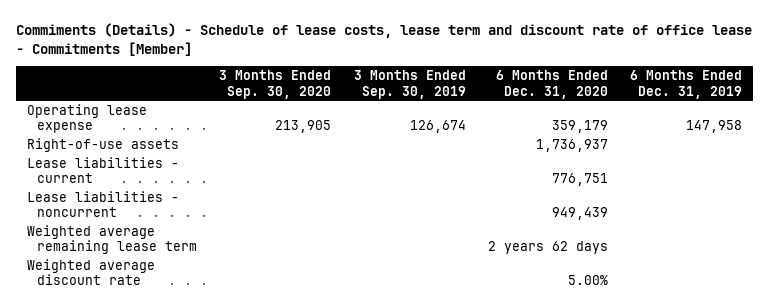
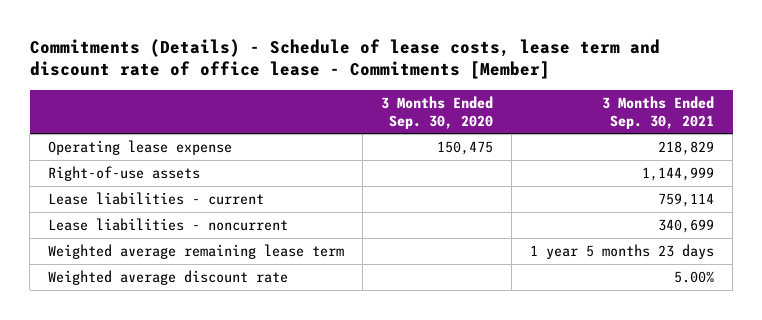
- Commiments (Details) - Schedule of lease costs, lease term and discount rate of office lease - Commitments [Member]
+ Commitments (Details) - Schedule of lease costs, lease term and discount rate of office lease - Commitments [Member]
- | 3 Months Ended Sep. 30, 2020 | 3 Months Ended Sep. 30, 2019 | 6 Months Ended Dec. 31, 2020 | 6 Months Ended Dec. 31, 2019
+ | 3 Months Ended Sep. 30, 2020 | 3 Months Ended Sep. 30, 2021
- Operating lease expense | 213,905 | 126,674 | 359,179 | 147,958
+ Operating lease expense | 150,475 | 218,829

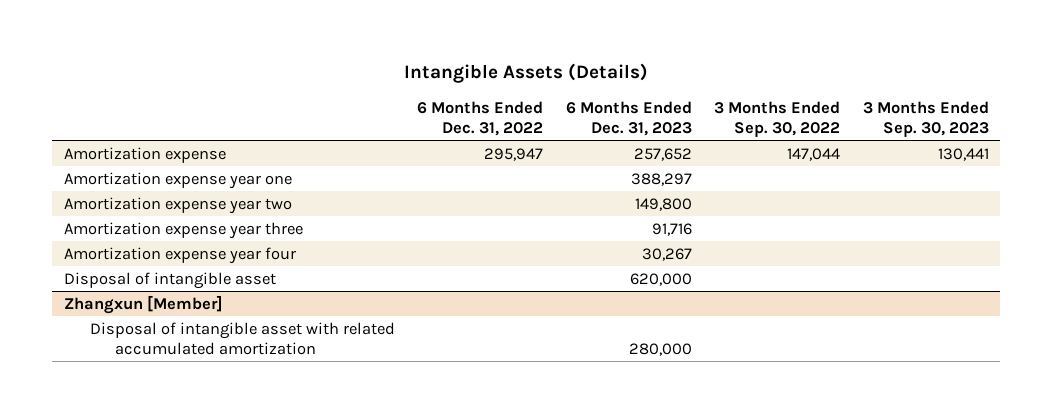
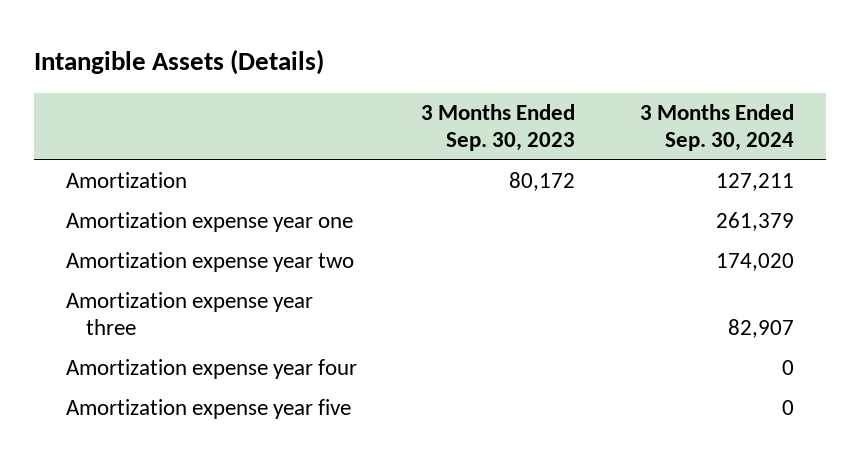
- | 6 Months Ended Dec. 31, 2022 | 6 Months Ended Dec. 31, 2023 | 3 Months Ended Sep. 30, 2022 | 3 Months Ended Sep. 30, 2023
+ | 3 Months Ended Sep. 30, 2023 | 3 Months Ended Sep. 30, 2024
- Amortization expense | 295,947 | 257,652 | 147,044 | 130,441
+ Amortization | 80,172 | 127,211
- Disposal of intangible asset | | 620,000 | |
- Zhangxun [Member]
- Disposal of intangible asset with related accumulated amortization | | 280,000 | |
+ Amortization expense year five | | 0

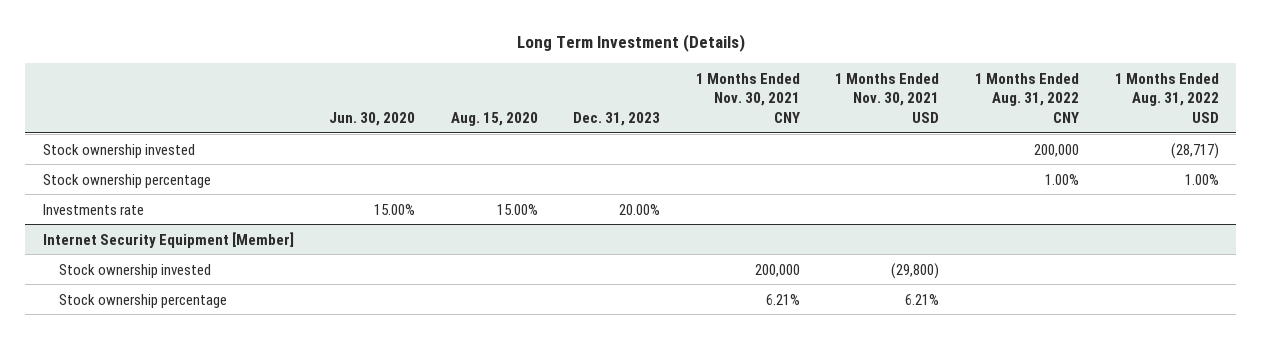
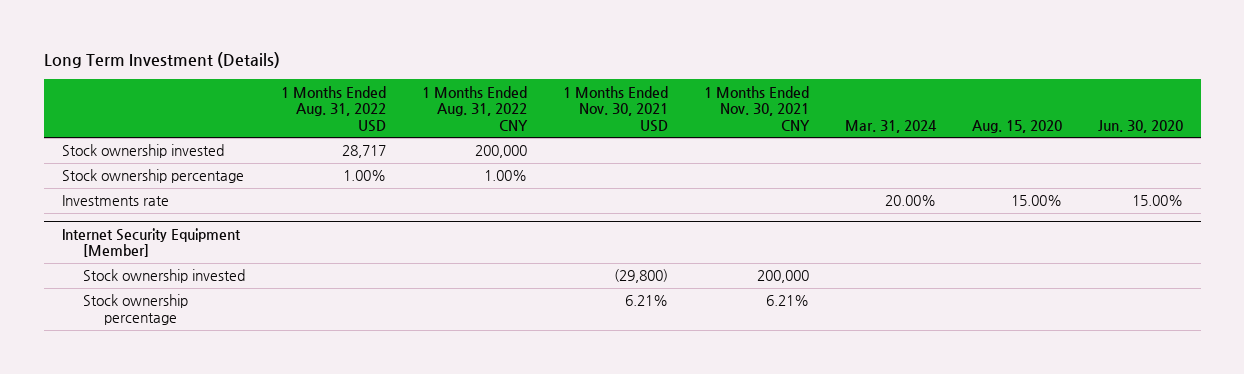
- | Jun. 30, 2020 | Aug. 15, 2020 | Dec. 31, 2023 | 1 Months Ended Nov. 30, 2021 CNY | 1 Months Ended Nov. 30, 2021 USD | 1 Months Ended Aug. 31, 2022 CNY | 1 Months Ended Aug. 31, 2022 USD
+ | 1 Months Ended Aug. 31, 2022 USD | 1 Months Ended Aug. 31, 2022 CNY | 1 Months Ended Nov. 30, 2021 USD | 1 Months Ended Nov. 30, 2021 CNY | Mar. 31, 2024 | Aug. 15, 2020 | Jun. 30, 2020
- Stock ownership invested | | | | | | 200,000 | (28,717)
+ Stock ownership invested | 28,717 | 200,000 | | | | |

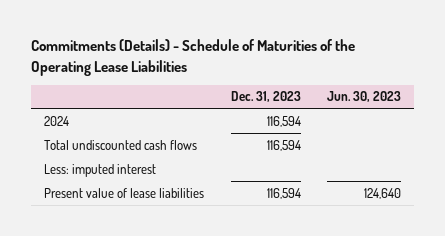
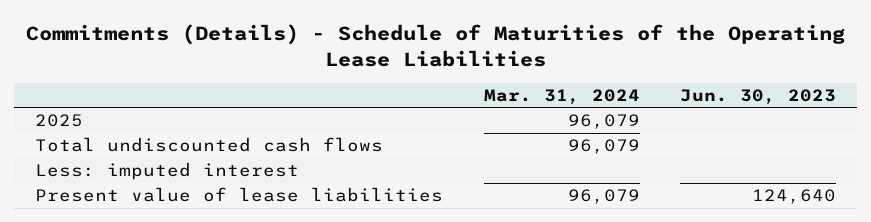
- | Dec. 31, 2023 | Jun. 30, 2023
+ | Mar. 31, 2024 | Jun. 30, 2023
- 2024 | 116,594 |
+ 2025 | 96,079 |

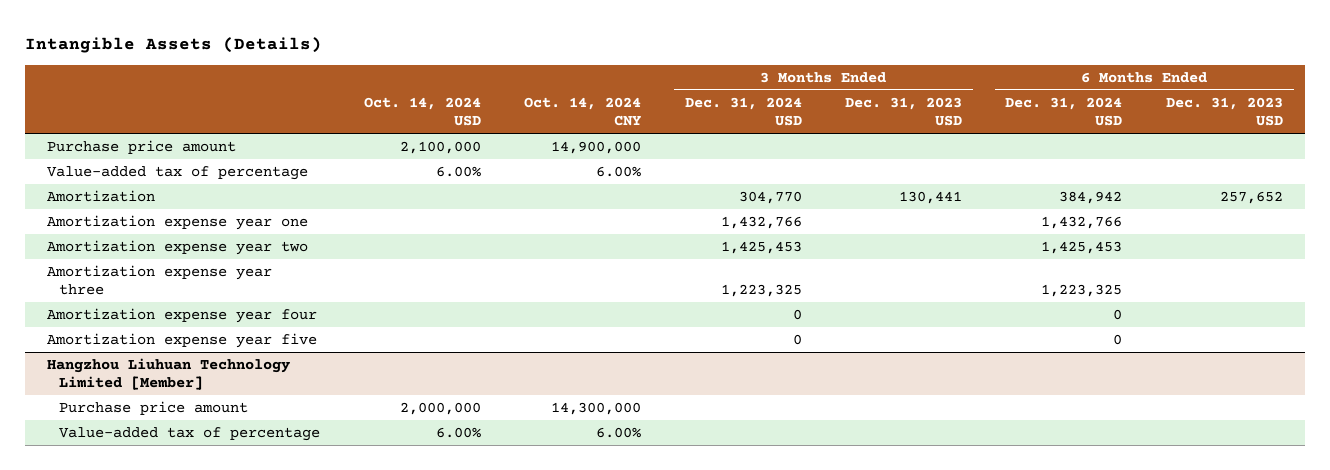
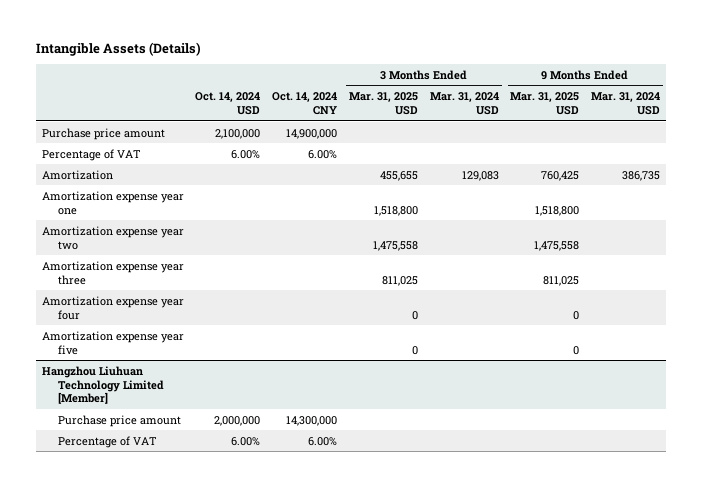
- | Oct. 14, 2024 USD | Oct. 14, 2024 CNY | 3 Months Ended Dec. 31, 2024 USD | 3 Months Ended Dec. 31, 2023 USD | 6 Months Ended Dec. 31, 2024 USD | 6 Months Ended Dec. 31, 2023 USD
+ | Oct. 14, 2024 USD | Oct. 14, 2024 CNY | 3 Months Ended Mar. 31, 2025 USD | 3 Months Ended Mar. 31, 2024 USD | 9 Months Ended Mar. 31, 2025 USD | 9 Months Ended Mar. 31, 2024 USD
- Value-added tax of percentage | 6.00% | 6.00% | | | |
+ Percentage of VAT | 6.00% | 6.00% | | | |
@ Hangzhou Liuhuan Technology Limited [Member]
- Value-added tax of percentage | 6.00% | 6.00% | | | |
+ Percentage of VAT | 6.00% | 6.00% | | | |

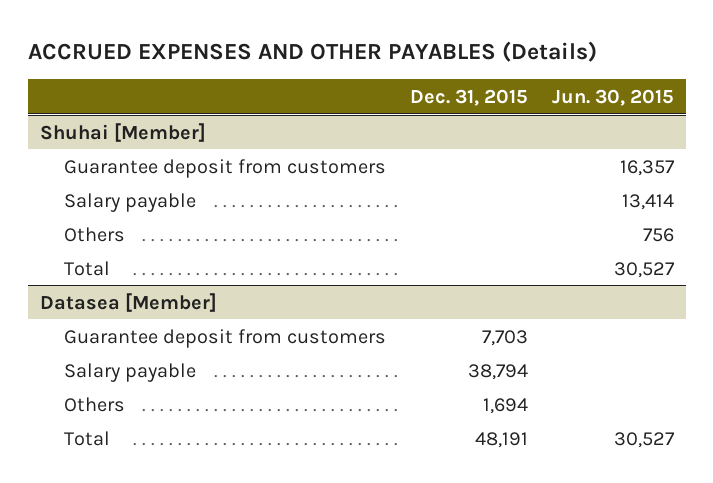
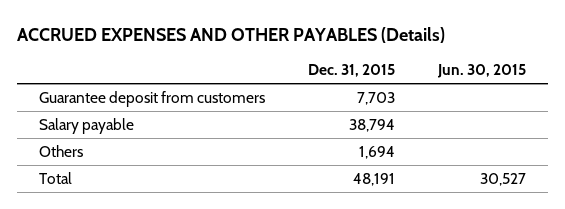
- Shuhai [Member]
- Guarantee deposit from customers | | 16,357
- Salary payable | | 13,414
- Others | | 756
- Total | | 30,527
- Datasea [Member]

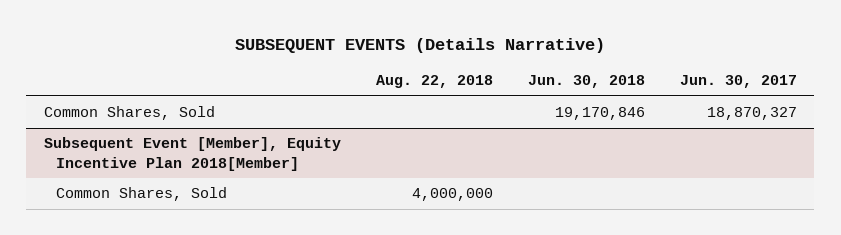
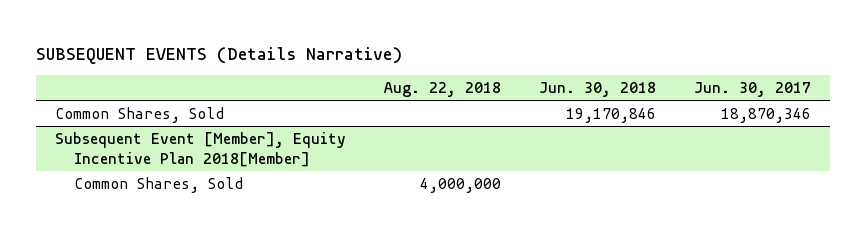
- Common Shares, Sold | | 19,170,846 | 18,870,327
+ Common Shares, Sold | | 19,170,846 | 18,870,346

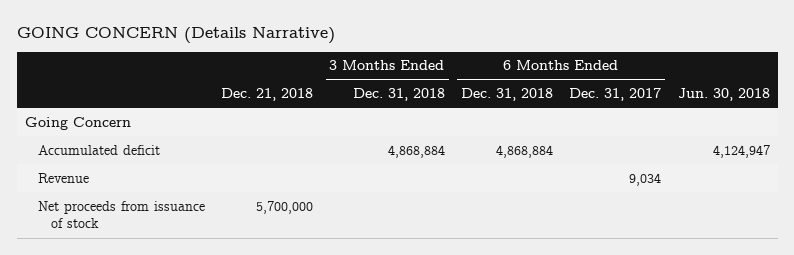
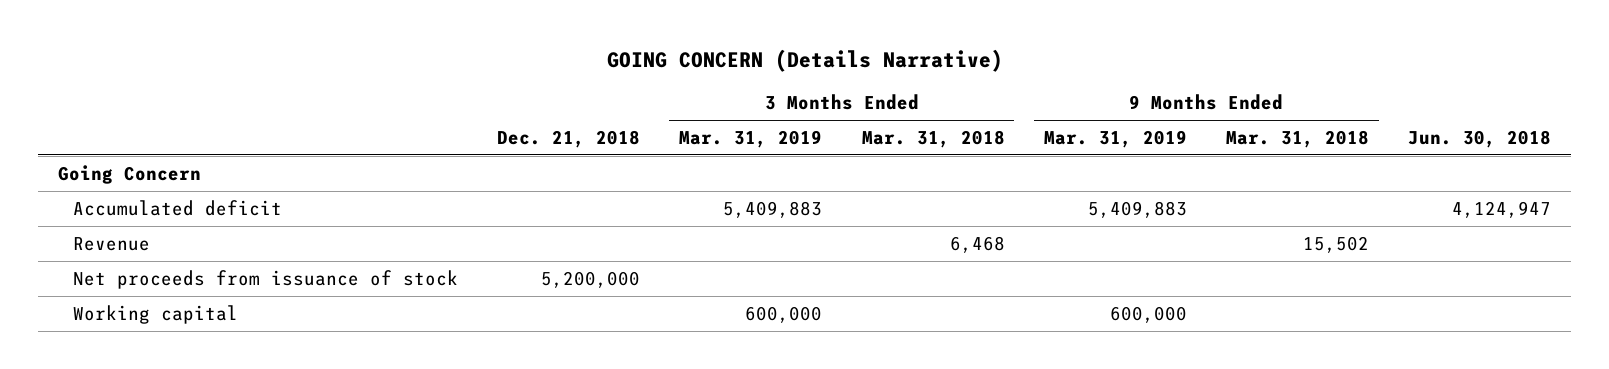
- | Dec. 21, 2018 | 3 Months Ended Dec. 31, 2018 | 6 Months Ended Dec. 31, 2018 | 6 Months Ended Dec. 31, 2017 | Jun. 30, 2018
+ | Dec. 21, 2018 | 3 Months Ended Mar. 31, 2019 | 3 Months Ended Mar. 31, 2018 | 9 Months Ended Mar. 31, 2019 | 9 Months Ended Mar. 31, 2018 | Jun. 30, 2018
- Net proceeds from issuance of stock | 5,700,000 | | | |
+ Net proceeds from issuance of stock | 5,200,000 | | | | |
+ Working capital | | 600,000 | | 600,000 | |

